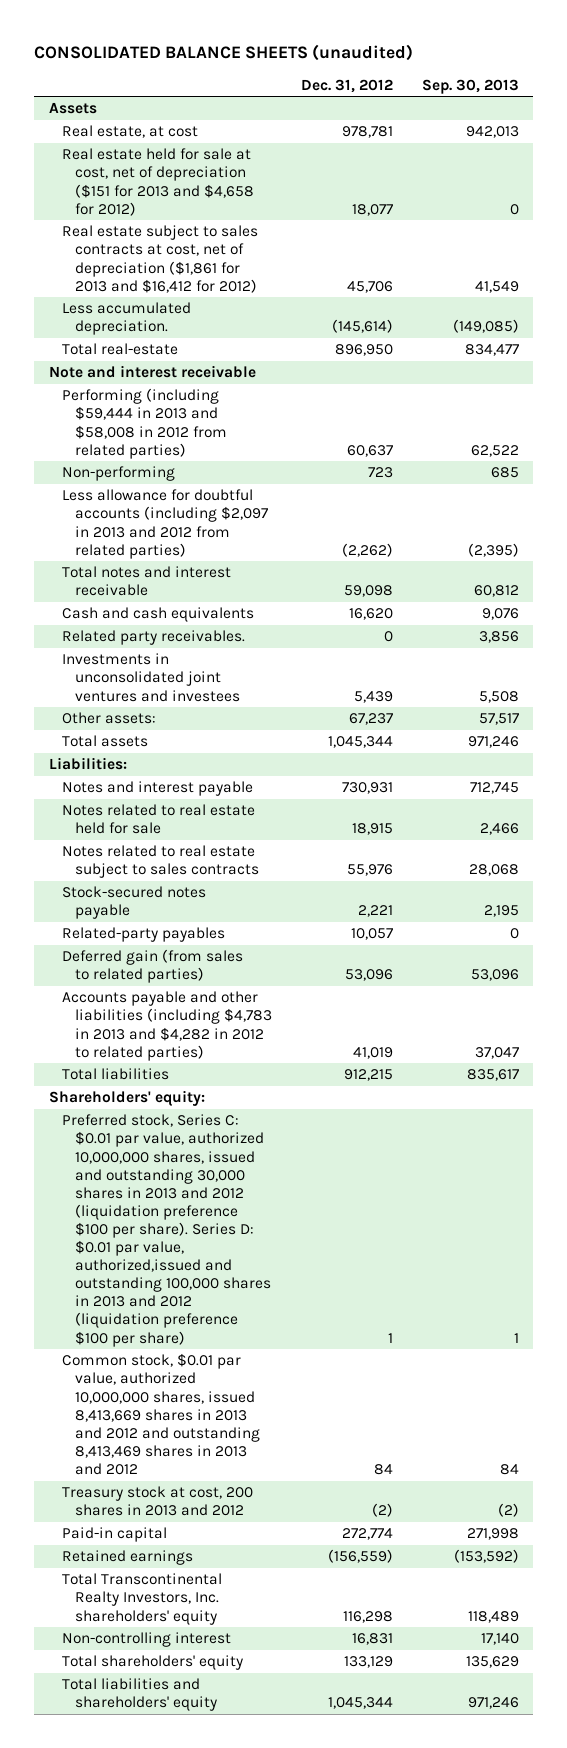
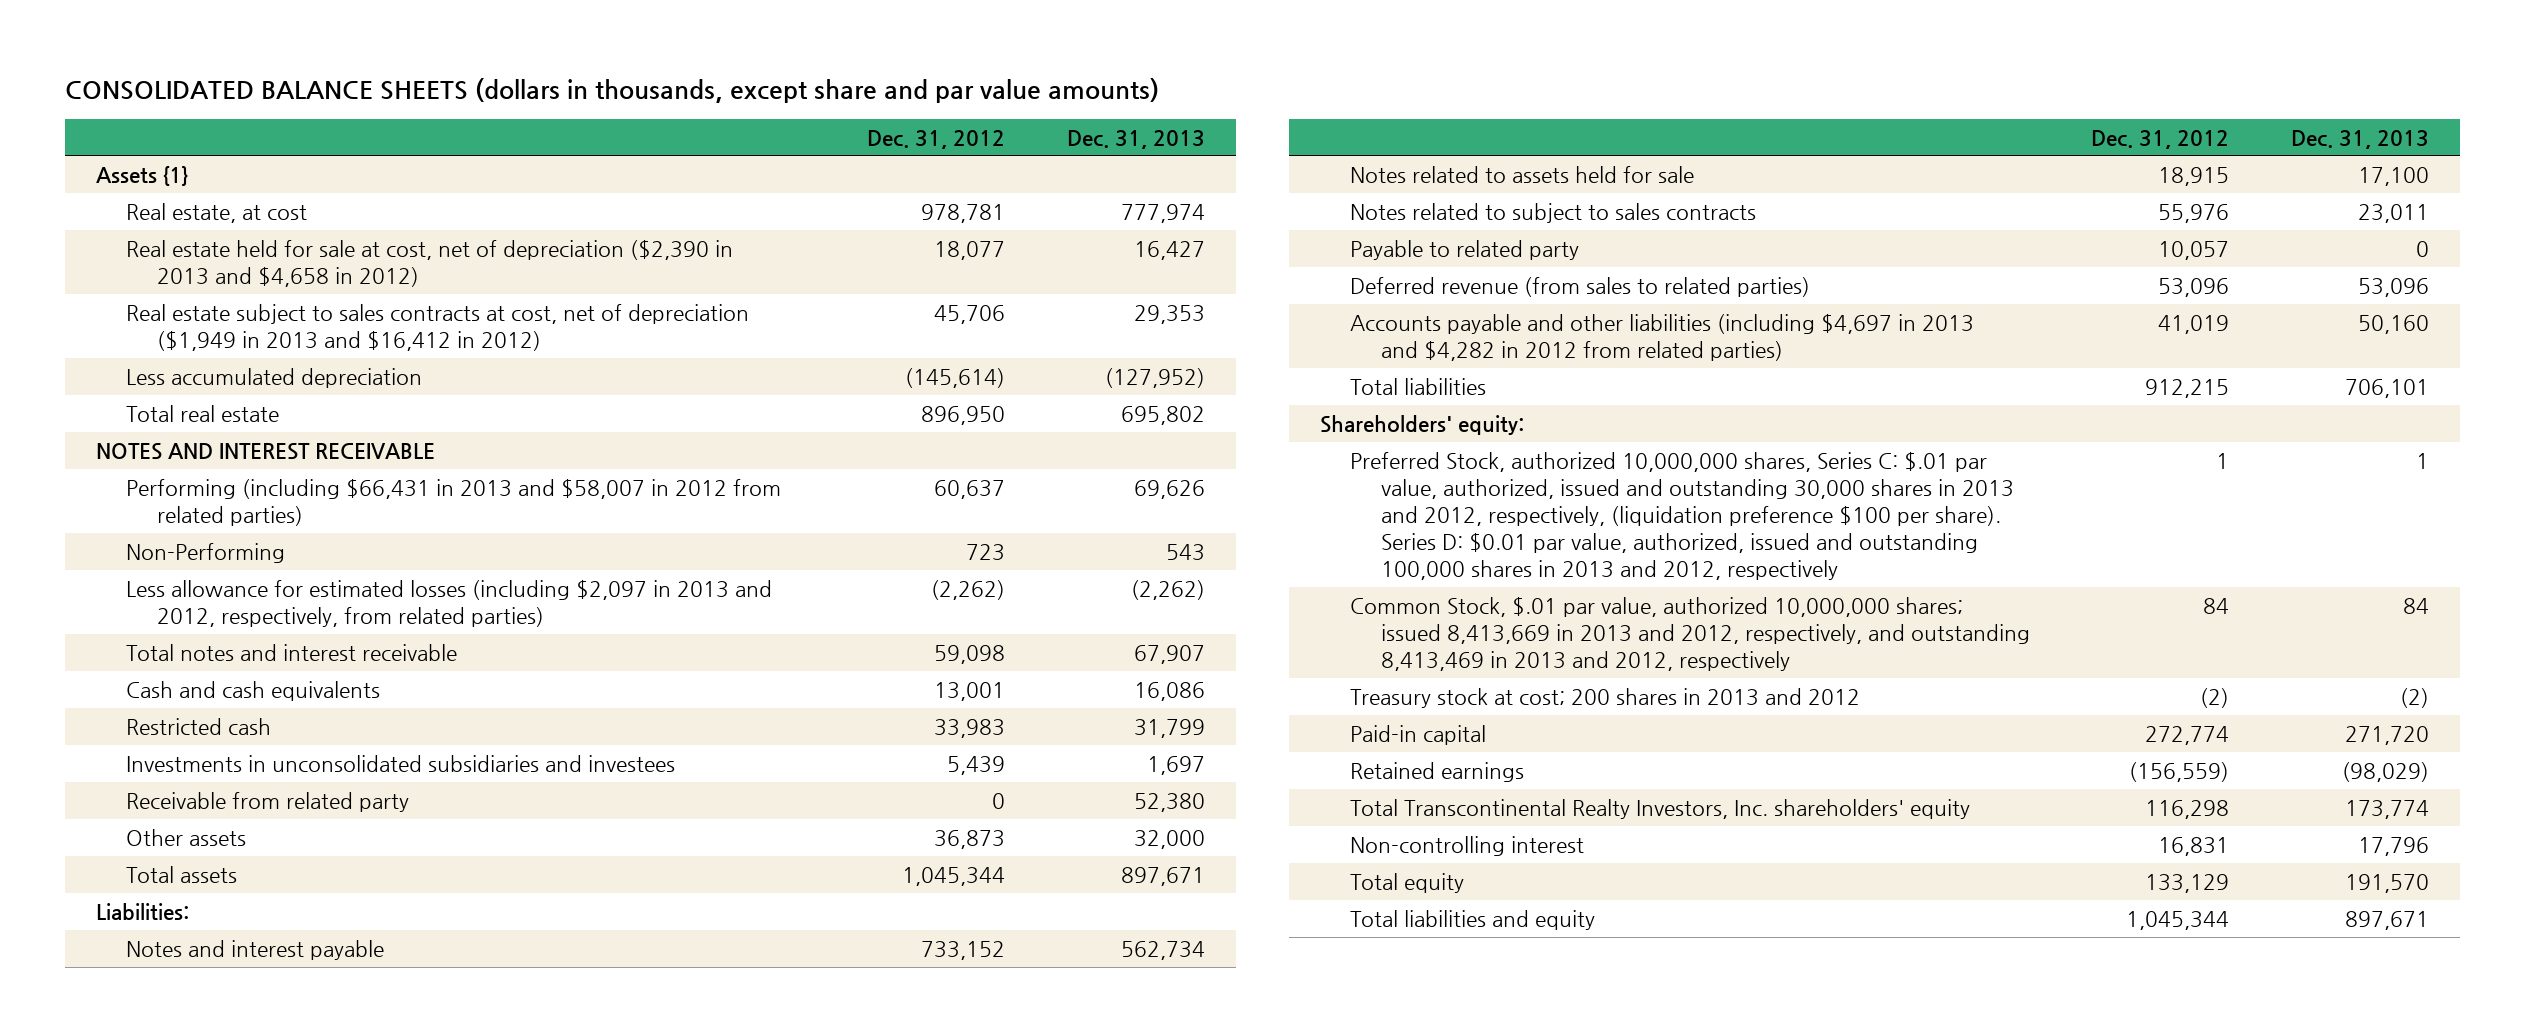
- CONSOLIDATED BALANCE SHEETS (unaudited)
+ CONSOLIDATED BALANCE SHEETS (dollars in thousands, except share and par value amounts)
- | Dec. 31, 2012 | Sep. 30, 2013
+ | Dec. 31, 2012 | Dec. 31, 2013
- Assets
+ Assets {1}
- Real estate held for sale at cost, net of depreciation ($151 for 2013 and $4,658 for 2012) | 18,077 | 0
- Real estate subject to sales contracts at cost, net of depreciation ($1,861 for 2013 and $16,412 for 2012) | 45,706 | 41,549
- Less accumulated depreciation. | (145,614) | (149,085)
- Total real-estate | 896,950 | 834,477
- Note and interest receivable
- Performing (including $59,444 in 2013 and $58,008 in 2012 from related parties) | 60,637 | 62,522
- Non-performing | 723 | 685
- Less allowance for doubtful accounts (including $2,097 in 2013 and 2012 from related parties) | (2,262) | (2,395)
+ Real estate held for sale at cost, net of depreciation ($2,390 in 2013 and $4,658 in 2012) | 18,077 | 16,427
+ Real estate subject to sales contracts at cost, net of depreciation ($1,949 in 2013 and $16,412 in 2012) | 45,706 | 29,353
+ Less accumulated depreciation | (145,614) | (127,952)
+ Total real estate | 896,950 | 695,802
+ NOTES AND INTEREST RECEIVABLE
+ Performing (including $66,431 in 2013 and $58,007 in 2012 from related parties) | 60,637 | 69,626
+ Non-Performing | 723 | 543
+ Less allowance for estimated losses (including $2,097 in 2013 and 2012, respectively, from related parties) | (2,262) | (2,262)
- Cash and cash equivalents | 16,620 | 9,076
- Related party receivables. | 0 | 3,856
- Investments in unconsolidated joint ventures and investees | 5,439 | 5,508
- Other assets: | 67,237 | 57,517
+ Cash and cash equivalents | 13,001 | 16,086
+ Restricted cash | 33,983 | 31,799
+ Investments in unconsolidated subsidiaries and investees | 5,439 | 1,697
+ Receivable from related party | 0 | 52,380
+ Other assets | 36,873 | 32,000
- Notes and interest payable | 730,931 | 712,745
- Notes related to real estate held for sale | 18,915 | 2,466
- Notes related to real estate subject to sales contracts | 55,976 | 28,068
- Stock-secured notes payable | 2,221 | 2,195
- Related-party payables | 10,057 | 0
- Deferred gain (from sales to related parties) | 53,096 | 53,096
- Accounts payable and other liabilities (including $4,783 in 2013 and $4,282 in 2012 to related parties) | 41,019 | 37,047
+ Notes and interest payable | 733,152 | 562,734
+ Notes related to assets held for sale | 18,915 | 17,100
+ Notes related to subject to sales contracts | 55,976 | 23,011
+ Payable to related party | 10,057 | 0
+ Deferred revenue (from sales to related parties) | 53,096 | 53,096
+ Accounts payable and other liabilities (including $4,697 in 2013 and $4,282 in 2012 from related parties) | 41,019 | 50,160
- Preferred stock, Series C: $0.01 par value, authorized 10,000,000 shares, issued and outstanding 30,000 shares in 2013 and 2012 (liquidation preference $100 per share). Series D: $0.01 par value, authorized,issued and outstanding 100,000 shares in 2013 and 2012 (liquidation preference $100 per share) | 1 | 1
- Common stock, $0.01 par value, authorized 10,000,000 shares, issued 8,413,669 shares in 2013 and 2012 and outstanding 8,413,469 shares in 2013 and 2012 | 84 | 84
- Treasury stock at cost, 200 shares in 2013 and 2012 | (2) | (2)
+ Preferred Stock, authorized 10,000,000 shares, Series C: $.01 par value, authorized, issued and outstanding 30,000 shares in 2013 and 2012, respectively, (liquidation preference $100 per share). Series D: $0.01 par value, authorized, issued and outstanding 100,000 shares in 2013 and 2012, respectively | 1 | 1
+ Common Stock, $.01 par value, authorized 10,000,000 shares; issued 8,413,669 in 2013 and 2012, respectively, and outstanding 8,413,469 in 2013 and 2012, respectively | 84 | 84
+ Treasury stock at cost; 200 shares in 2013 and 2012 | (2) | (2)
- Total shareholders' equity | 133,129 | 135,629
- Total liabilities and shareholders' equity | 1,045,344 | 971,246
+ Total equity | 133,129 | 191,570
+ Total liabilities and equity | 1,045,344 | 897,671

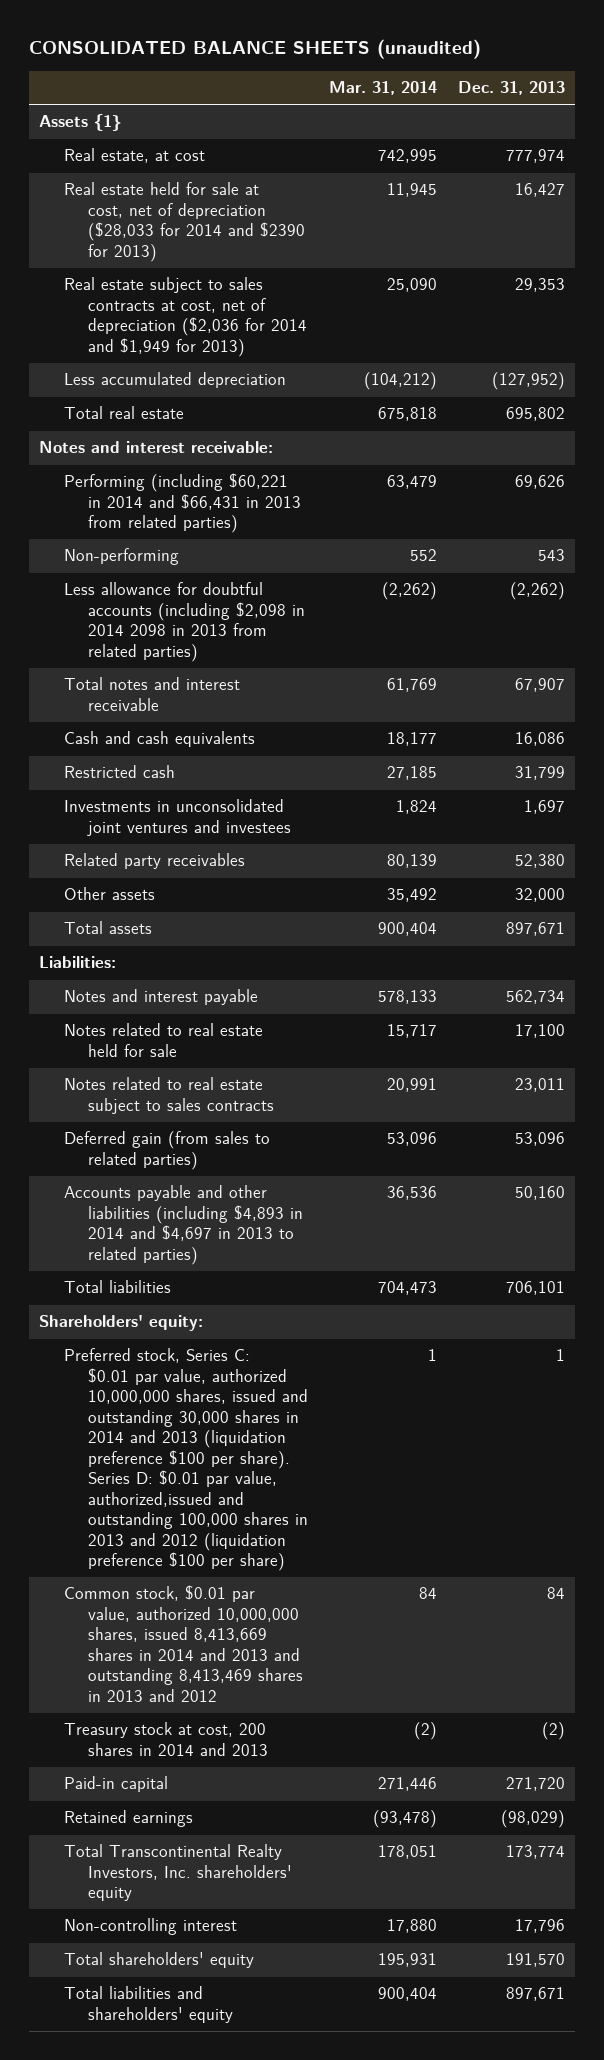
- CONSOLIDATED BALANCE SHEETS (dollars in thousands, except share and par value amounts)
+ CONSOLIDATED BALANCE SHEETS (unaudited)
- | Dec. 31, 2012 | Dec. 31, 2013
+ | Mar. 31, 2014 | Dec. 31, 2013
- Real estate held for sale at cost, net of depreciation ($2,390 in 2013 and $4,658 in 2012) | 18,077 | 16,427
- Real estate subject to sales contracts at cost, net of depreciation ($1,949 in 2013 and $16,412 in 2012) | 45,706 | 29,353
+ Real estate held for sale at cost, net of depreciation ($28,033 for 2014 and $2390 for 2013) | 11,945 | 16,427
+ Real estate subject to sales contracts at cost, net of depreciation ($2,036 for 2014 and $1,949 for 2013) | 25,090 | 29,353
- NOTES AND INTEREST RECEIVABLE
- Performing (including $66,431 in 2013 and $58,007 in 2012 from related parties) | 60,637 | 69,626
- Non-Performing | 723 | 543
- Less allowance for estimated losses (including $2,097 in 2013 and 2012, respectively, from related parties) | (2,262) | (2,262)
+ Notes and interest receivable:
+ Performing (including $60,221 in 2014 and $66,431 in 2013 from related parties) | 63,479 | 69,626
+ Non-performing | 552 | 543
+ Less allowance for doubtful accounts (including $2,098 in 2014 2098 in 2013 from related parties) | (2,262) | (2,262)
- Investments in unconsolidated subsidiaries and investees | 5,439 | 1,697
- Receivable from related party | 0 | 52,380
+ Investments in unconsolidated joint ventures and investees | 1,824 | 1,697
+ Related party receivables | 80,139 | 52,380
- Notes related to assets held for sale | 18,915 | 17,100
- Notes related to subject to sales contracts | 55,976 | 23,011
- Payable to related party | 10,057 | 0
- Deferred revenue (from sales to related parties) | 53,096 | 53,096
- Accounts payable and other liabilities (including $4,697 in 2013 and $4,282 in 2012 from related parties) | 41,019 | 50,160
+ Notes related to real estate held for sale | 15,717 | 17,100
+ Notes related to real estate subject to sales contracts | 20,991 | 23,011
+ Deferred gain (from sales to related parties) | 53,096 | 53,096
+ Accounts payable and other liabilities (including $4,893 in 2014 and $4,697 in 2013 to related parties) | 36,536 | 50,160
- Preferred Stock, authorized 10,000,000 shares, Series C: $.01 par value, authorized, issued and outstanding 30,000 shares in 2013 and 2012, respectively, (liquidation preference $100 per share). Series D: $0.01 par value, authorized, issued and outstanding 100,000 shares in 2013 and 2012, respectively | 1 | 1
- Common Stock, $.01 par value, authorized 10,000,000 shares; issued 8,413,669 in 2013 and 2012, respectively, and outstanding 8,413,469 in 2013 and 2012, respectively | 84 | 84
- Treasury stock at cost; 200 shares in 2013 and 2012 | (2) | (2)
+ Preferred stock, Series C: $0.01 par value, authorized 10,000,000 shares, issued and outstanding 30,000 shares in 2014 and 2013 (liquidation preference $100 per share). Series D: $0.01 par value, authorized,issued and outstanding 100,000 shares in 2013 and 2012 (liquidation preference $100 per share) | 1 | 1
+ Common stock, $0.01 par value, authorized 10,000,000 shares, issued 8,413,669 shares in 2014 and 2013 and outstanding 8,413,469 shares in 2013 and 2012 | 84 | 84
+ Treasury stock at cost, 200 shares in 2014 and 2013 | (2) | (2)
- Total equity | 133,129 | 191,570
- Total liabilities and equity | 1,045,344 | 897,671
+ Total shareholders' equity | 195,931 | 191,570
+ Total liabilities and shareholders' equity | 900,404 | 897,671

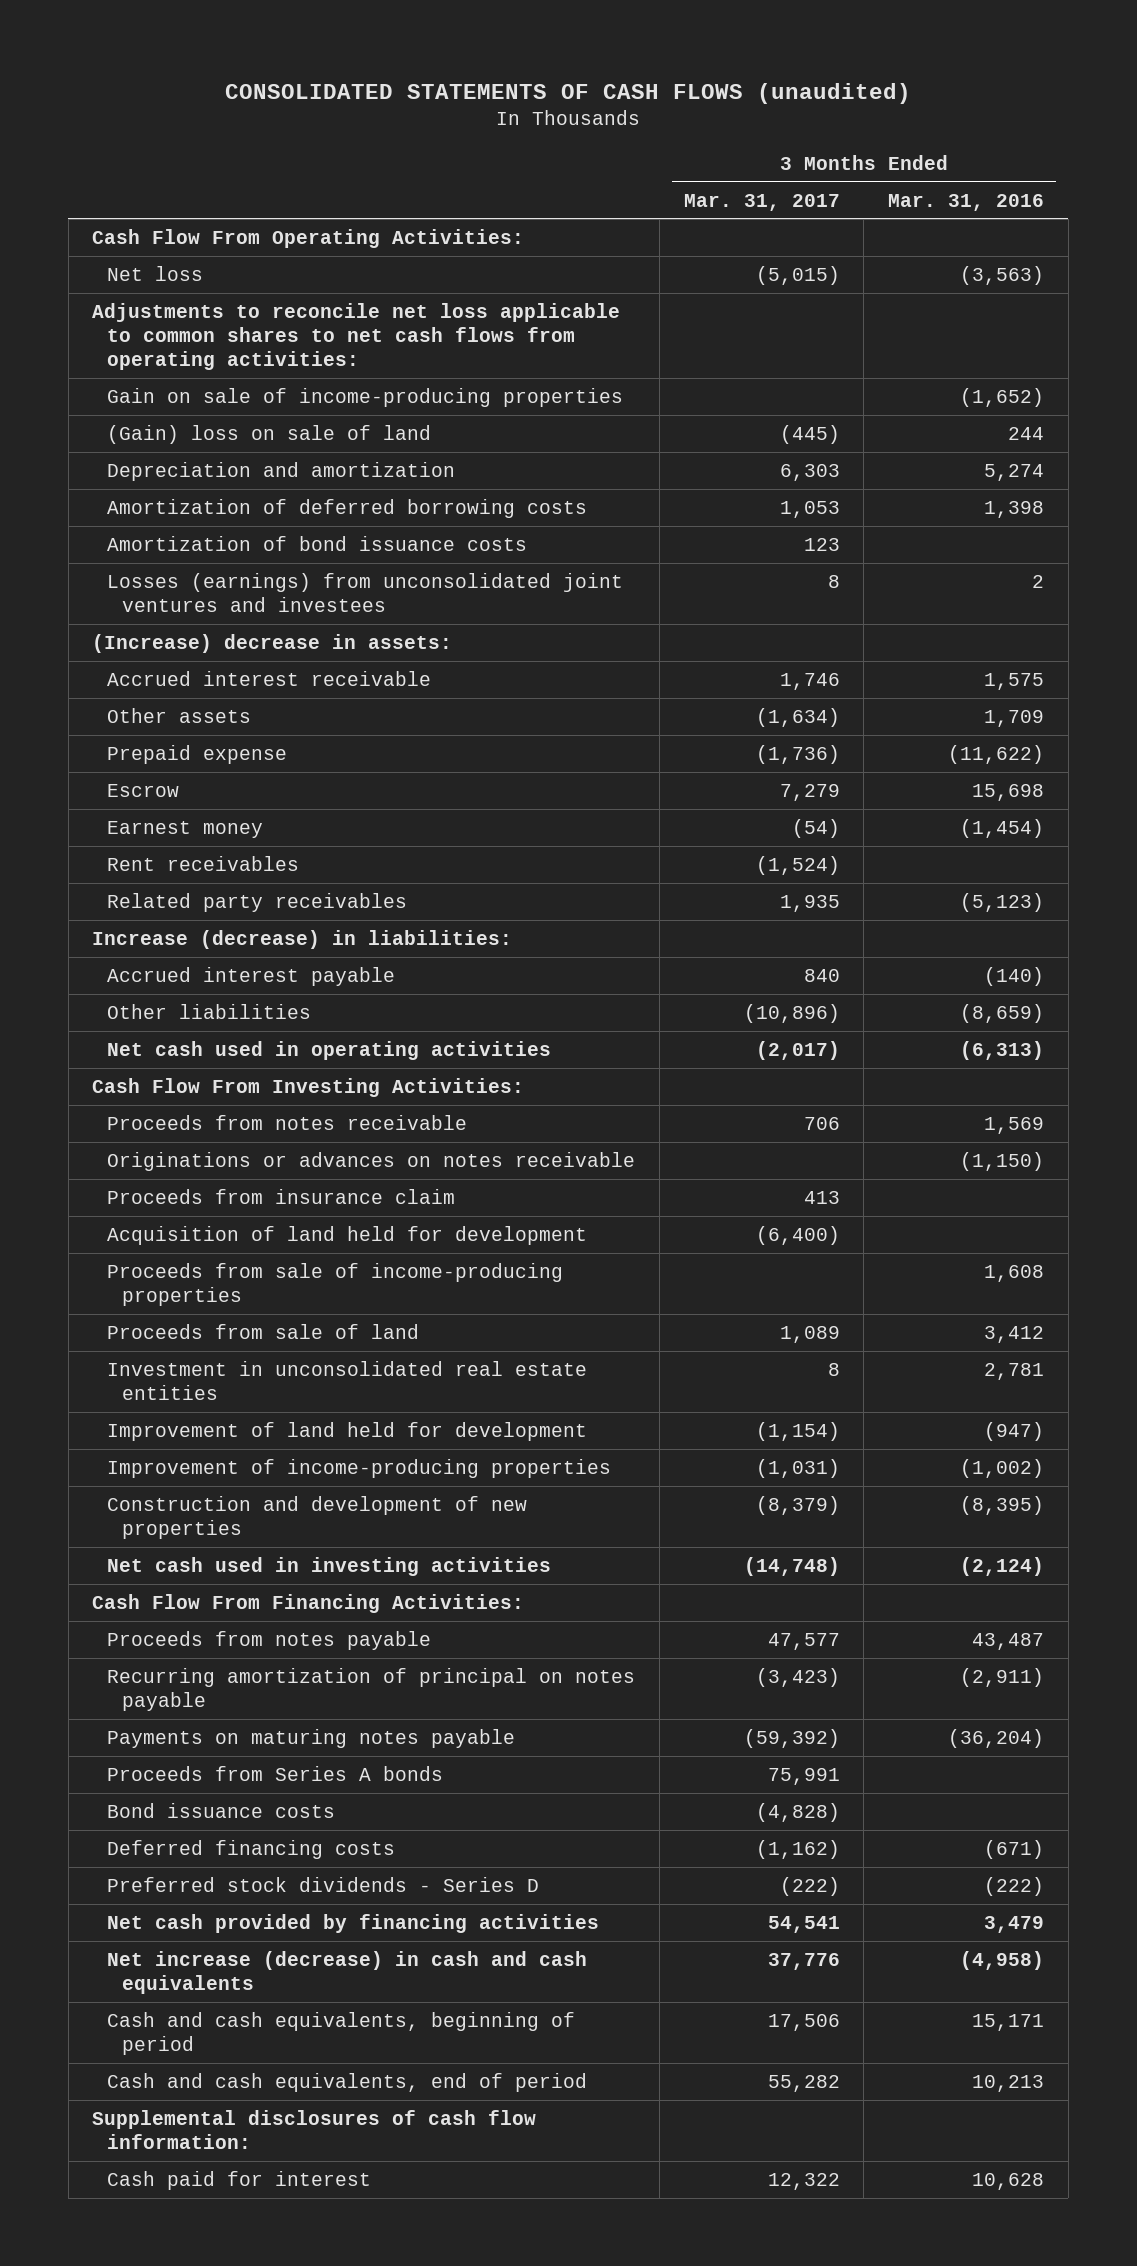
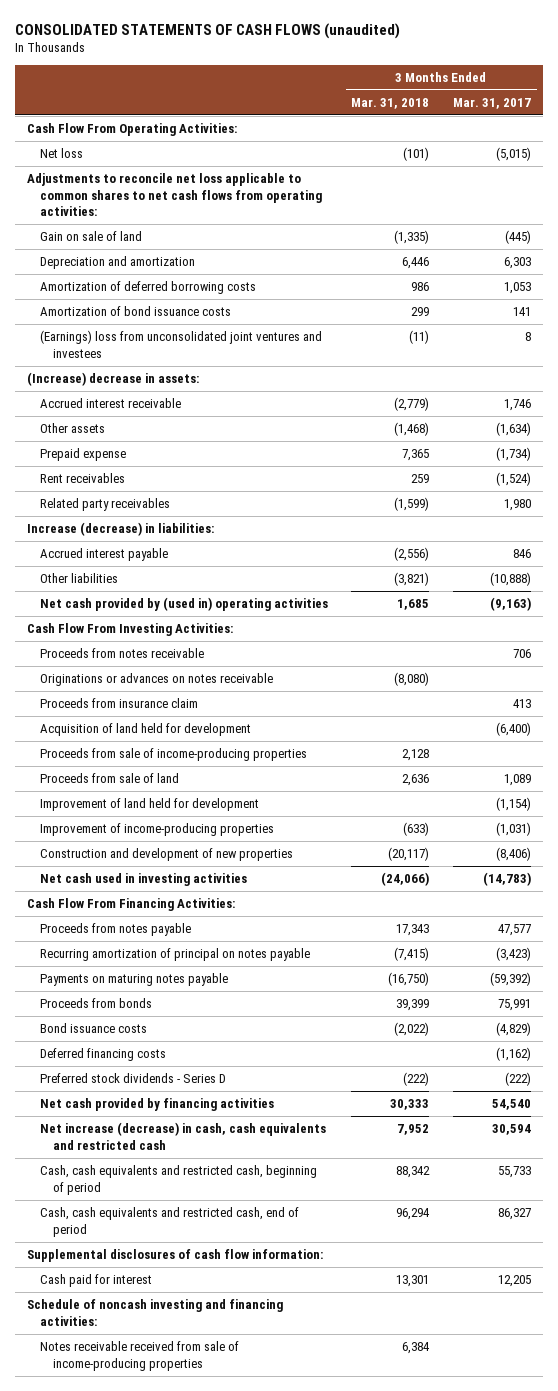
- | 3 Months Ended Mar. 31, 2017 | 3 Months Ended Mar. 31, 2016
+ | 3 Months Ended Mar. 31, 2018 | 3 Months Ended Mar. 31, 2017
- Gain on sale of income-producing properties | | (1,652)
- (Gain) loss on sale of land | (445) | 244
+ Gain on sale of land | (1,335) | (445)
- Amortization of bond issuance costs | 123 |
- Losses (earnings) from unconsolidated joint ventures and investees | 8 | 2
+ Amortization of bond issuance costs | 299 | 141
+ (Earnings) loss from unconsolidated joint ventures and investees | (11) | 8
- Prepaid expense | (1,736) | (11,622)
- Escrow | 7,279 | 15,698
- Earnest money | (54) | (1,454)
+ Prepaid expense | 7,365 | (1,734)
- Related party receivables | 1,935 | (5,123)
+ Related party receivables | (1,599) | 1,980
- Accrued interest payable | 840 | (140)
- Other liabilities | (10,896) | (8,659)
- Net cash used in operating activities | (2,017) | (6,313)
+ Accrued interest payable | (2,556) | 846
+ Other liabilities | (3,821) | (10,888)
+ Net cash provided by (used in) operating activities | 1,685 | (9,163)
- Investment in unconsolidated real estate entities | 8 | 2,781
- Construction and development of new properties | (8,379) | (8,395)
- Net cash used in investing activities | (14,748) | (2,124)
+ Construction and development of new properties | (20,117) | (8,406)
+ Net cash used in investing activities | (24,066) | (14,783)
- Proceeds from Series A bonds | 75,991 |
- Bond issuance costs | (4,828) |
+ Proceeds from bonds | 39,399 | 75,991
+ Bond issuance costs | (2,022) | (4,829)
- Net cash provided by financing activities | 54,541 | 3,479
- Net increase (decrease) in cash and cash equivalents | 37,776 | (4,958)
- Cash and cash equivalents, beginning of period | 17,506 | 15,171
- Cash and cash equivalents, end of period | 55,282 | 10,213
+ Net cash provided by financing activities | 30,333 | 54,540
+ Net increase (decrease) in cash, cash equivalents and restricted cash | 7,952 | 30,594
+ Cash, cash equivalents and restricted cash, beginning of period | 88,342 | 55,733
+ Cash, cash equivalents and restricted cash, end of period | 96,294 | 86,327
- Cash paid for interest | 12,322 | 10,628
+ Cash paid for interest | 13,301 | 12,205
+ Schedule of noncash investing and financing activities:
+ Notes receivable received from sale of income-producing properties | 6,384 |

